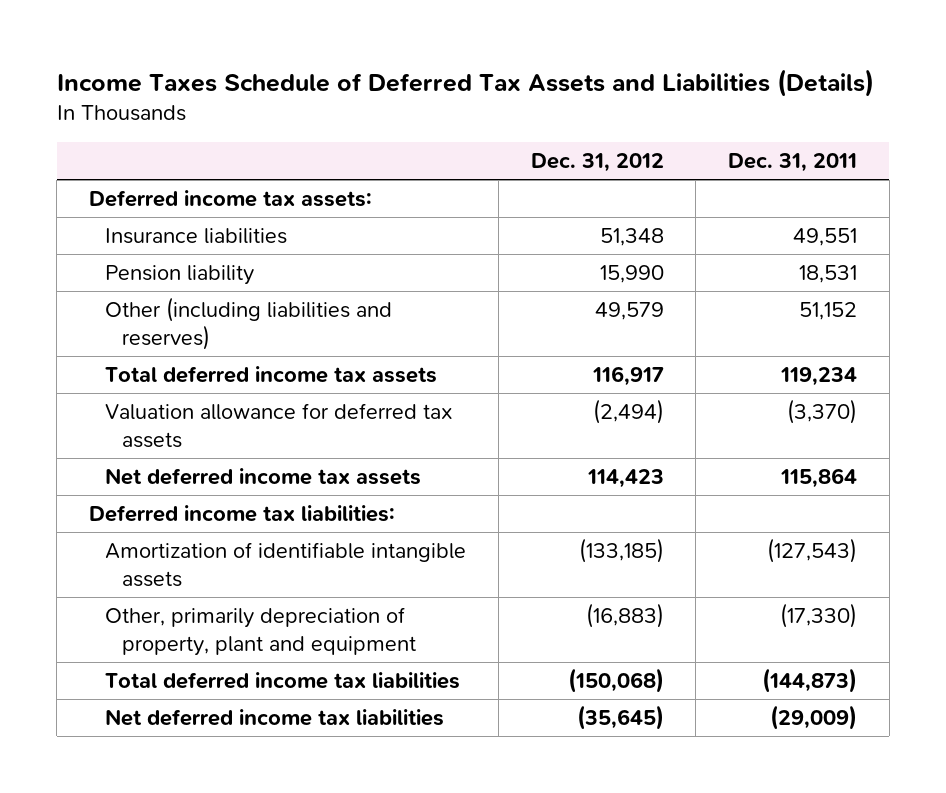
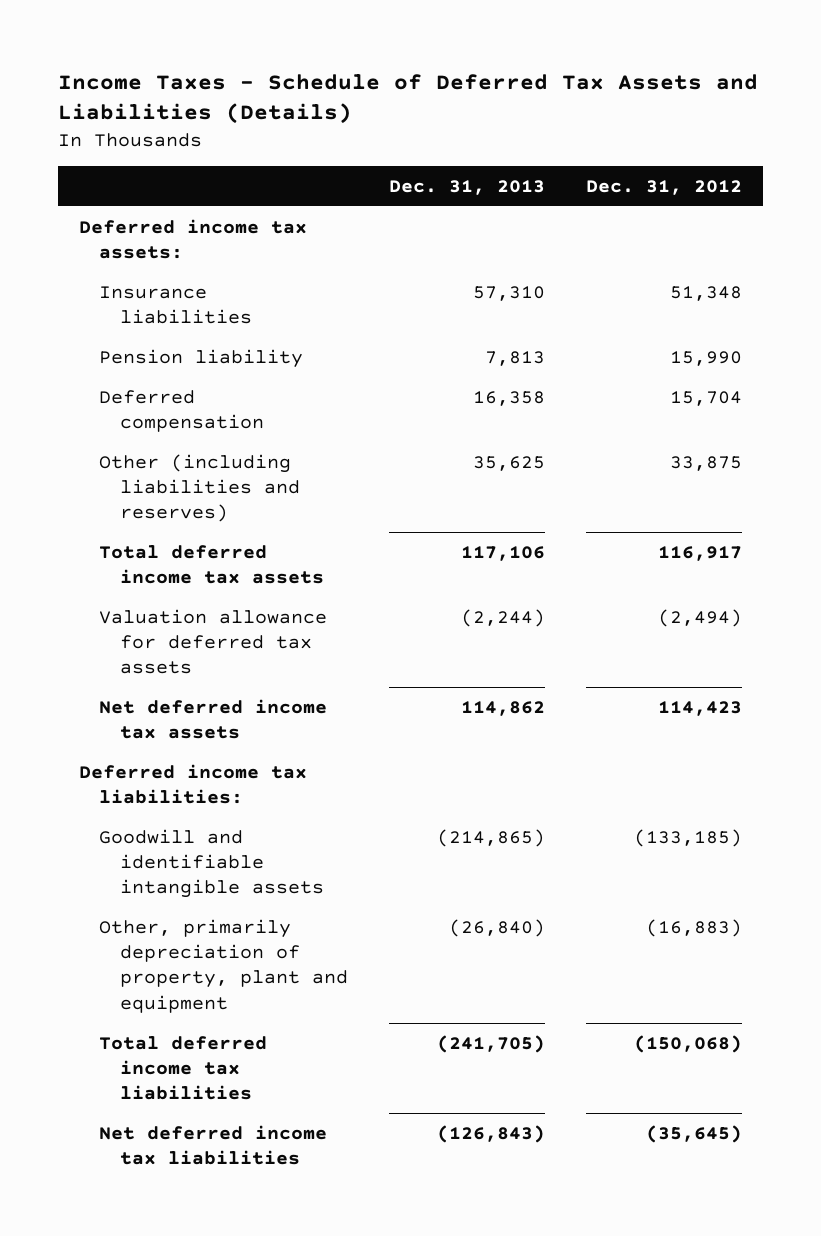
- Income Taxes Schedule of Deferred Tax Assets and Liabilities (Details)
+ Income Taxes - Schedule of Deferred Tax Assets and Liabilities (Details)
- | Dec. 31, 2012 | Dec. 31, 2011
+ | Dec. 31, 2013 | Dec. 31, 2012
- Other (including liabilities and reserves) | 49,579 | 51,152
+ Deferred compensation | 16,358 | 15,704
+ Other (including liabilities and reserves) | 35,625 | 33,875
- Amortization of identifiable intangible assets | (133,185) | (127,543)
+ Goodwill and identifiable intangible assets | (214,865) | (133,185)

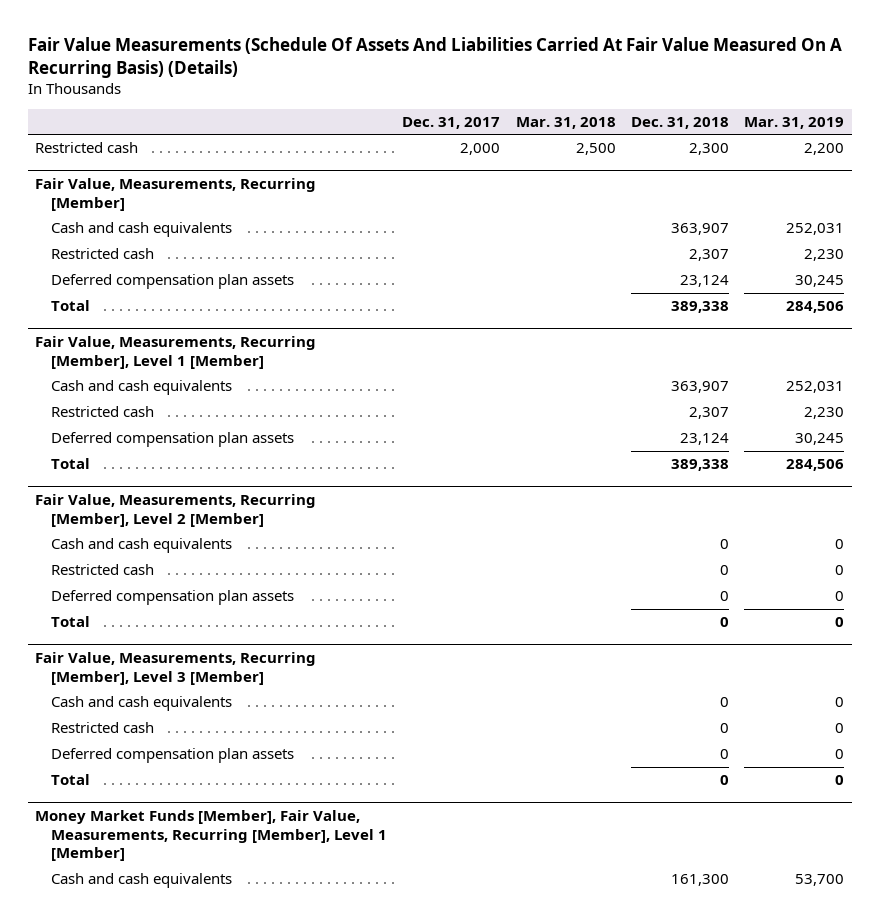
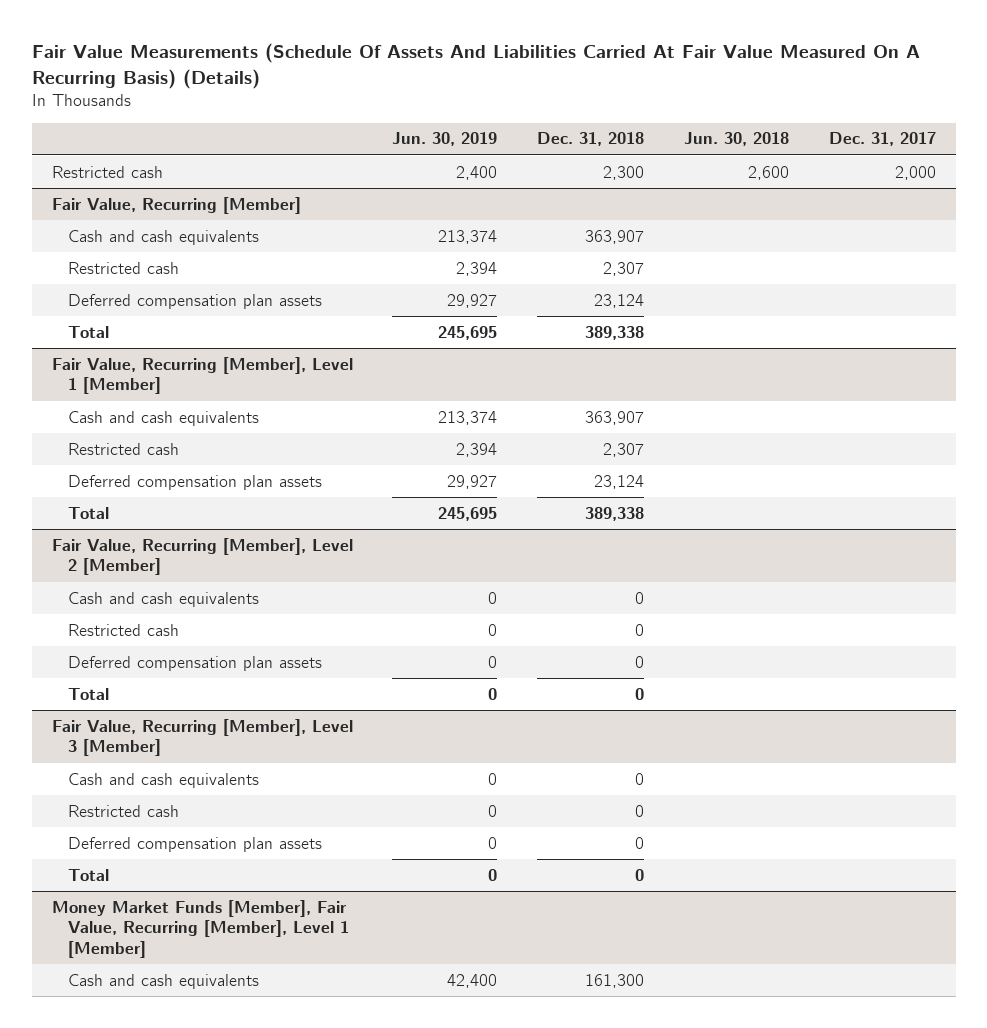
- | Dec. 31, 2017 | Mar. 31, 2018 | Dec. 31, 2018 | Mar. 31, 2019
+ | Jun. 30, 2019 | Dec. 31, 2018 | Jun. 30, 2018 | Dec. 31, 2017
- Fair Value, Measurements, Recurring [Member]
+ Fair Value, Recurring [Member]
- Fair Value, Measurements, Recurring [Member], Level 1 [Member]
+ Fair Value, Recurring [Member], Level 1 [Member]
- Fair Value, Measurements, Recurring [Member], Level 2 [Member]
+ Fair Value, Recurring [Member], Level 2 [Member]
- Fair Value, Measurements, Recurring [Member], Level 3 [Member]
+ Fair Value, Recurring [Member], Level 3 [Member]
- Money Market Funds [Member], Fair Value, Measurements, Recurring [Member], Level 1 [Member]
+ Money Market Funds [Member], Fair Value, Recurring [Member], Level 1 [Member]

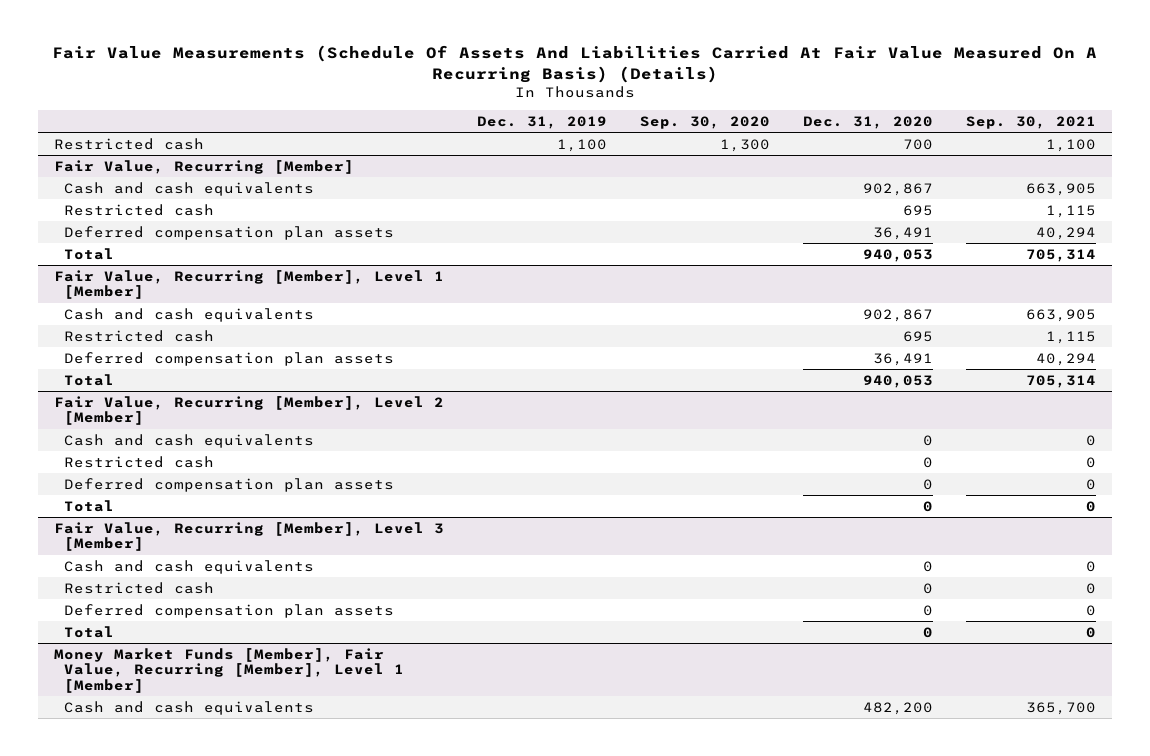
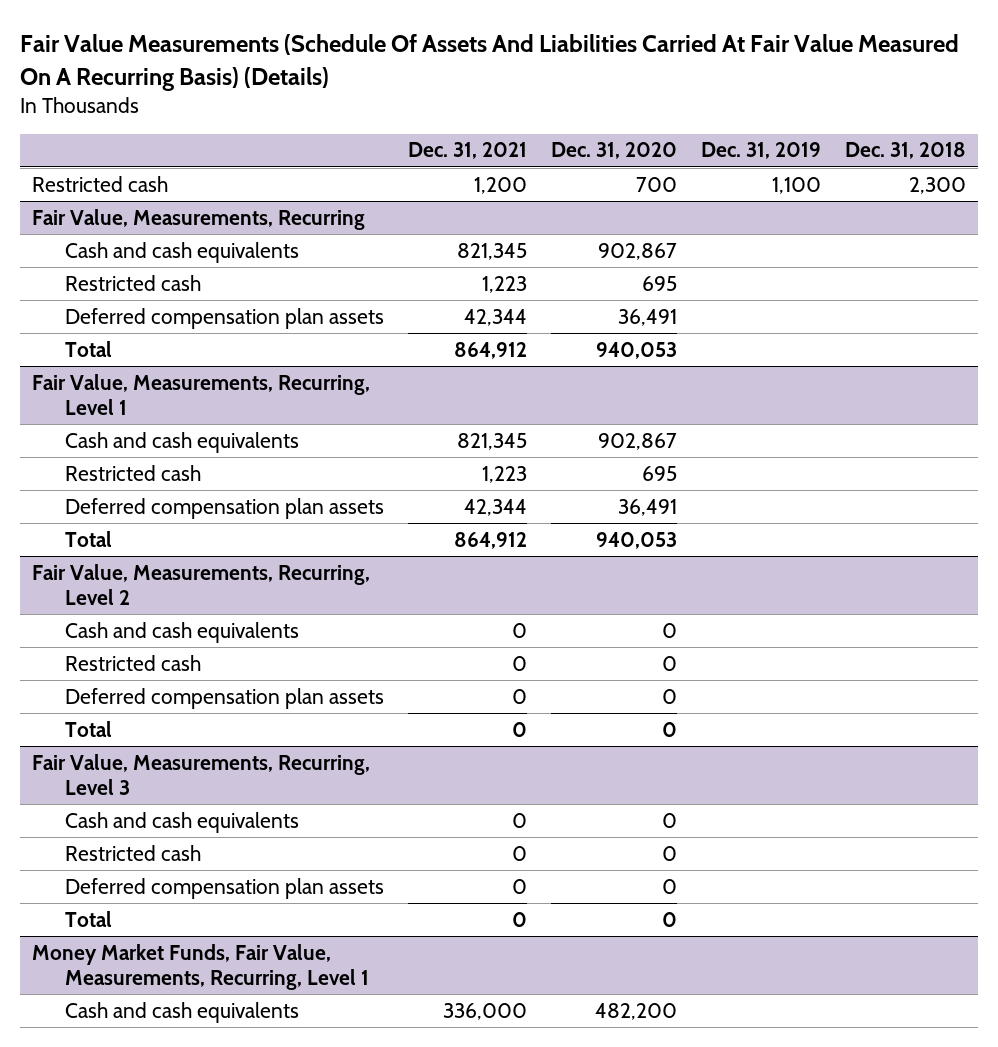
- | Dec. 31, 2019 | Sep. 30, 2020 | Dec. 31, 2020 | Sep. 30, 2021
+ | Dec. 31, 2021 | Dec. 31, 2020 | Dec. 31, 2019 | Dec. 31, 2018
- Fair Value, Recurring [Member]
+ Fair Value, Measurements, Recurring
- Fair Value, Recurring [Member], Level 1 [Member]
+ Fair Value, Measurements, Recurring, Level 1
- Fair Value, Recurring [Member], Level 2 [Member]
+ Fair Value, Measurements, Recurring, Level 2
- Fair Value, Recurring [Member], Level 3 [Member]
+ Fair Value, Measurements, Recurring, Level 3
- Money Market Funds [Member], Fair Value, Recurring [Member], Level 1 [Member]
+ Money Market Funds, Fair Value, Measurements, Recurring, Level 1

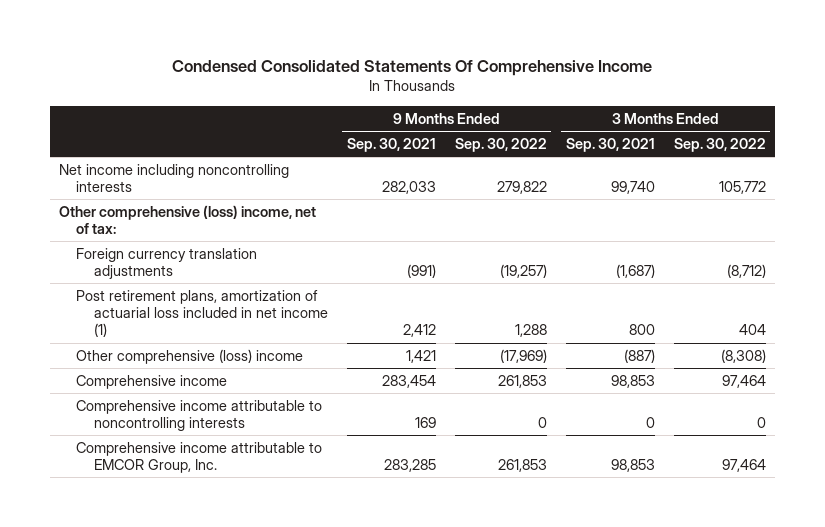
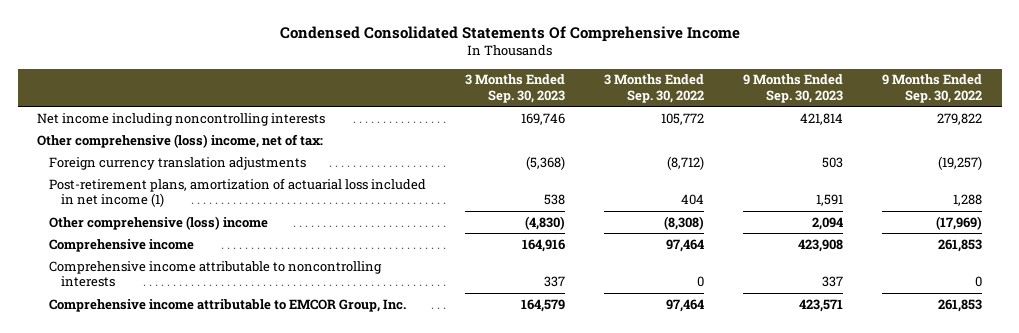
- | 9 Months Ended Sep. 30, 2021 | 9 Months Ended Sep. 30, 2022 | 3 Months Ended Sep. 30, 2021 | 3 Months Ended Sep. 30, 2022
+ | 3 Months Ended Sep. 30, 2023 | 3 Months Ended Sep. 30, 2022 | 9 Months Ended Sep. 30, 2023 | 9 Months Ended Sep. 30, 2022
- Post retirement plans, amortization of actuarial loss included in net income (1) | 2,412 | 1,288 | 800 | 404
+ Post-retirement plans, amortization of actuarial loss included in net income (1) | 538 | 404 | 1,591 | 1,288

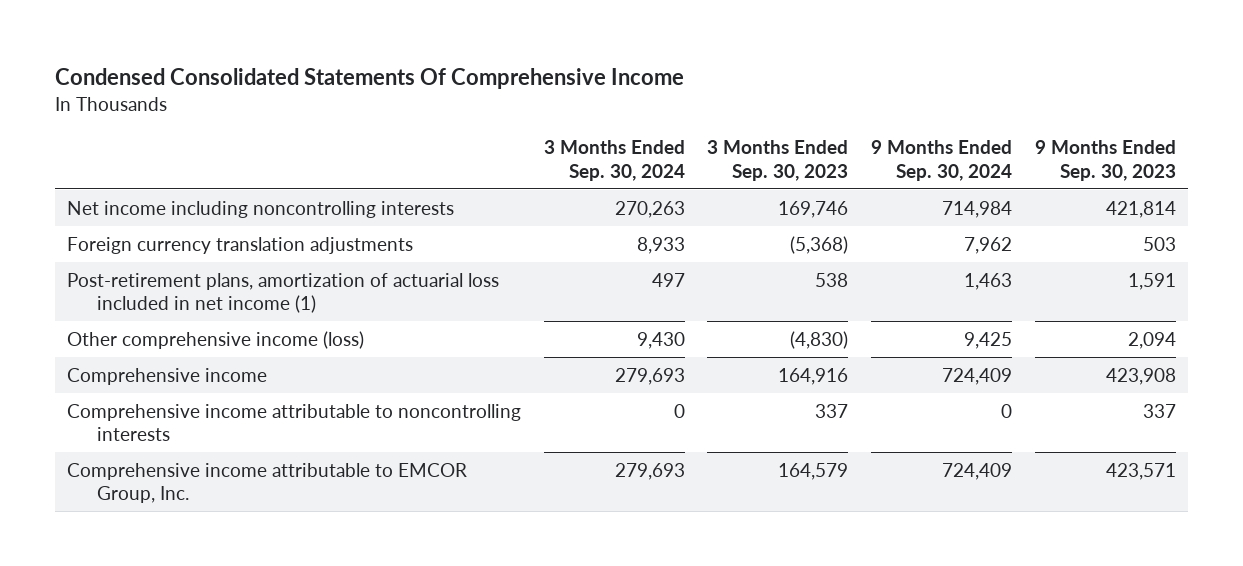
- | 3 Months Ended Sep. 30, 2023 | 3 Months Ended Sep. 30, 2022 | 9 Months Ended Sep. 30, 2023 | 9 Months Ended Sep. 30, 2022
+ | 3 Months Ended Sep. 30, 2024 | 3 Months Ended Sep. 30, 2023 | 9 Months Ended Sep. 30, 2024 | 9 Months Ended Sep. 30, 2023
- Other comprehensive (loss) income, net of tax:
- Other comprehensive (loss) income | (4,830) | (8,308) | 2,094 | (17,969)
+ Other comprehensive income (loss) | 9,430 | (4,830) | 9,425 | 2,094

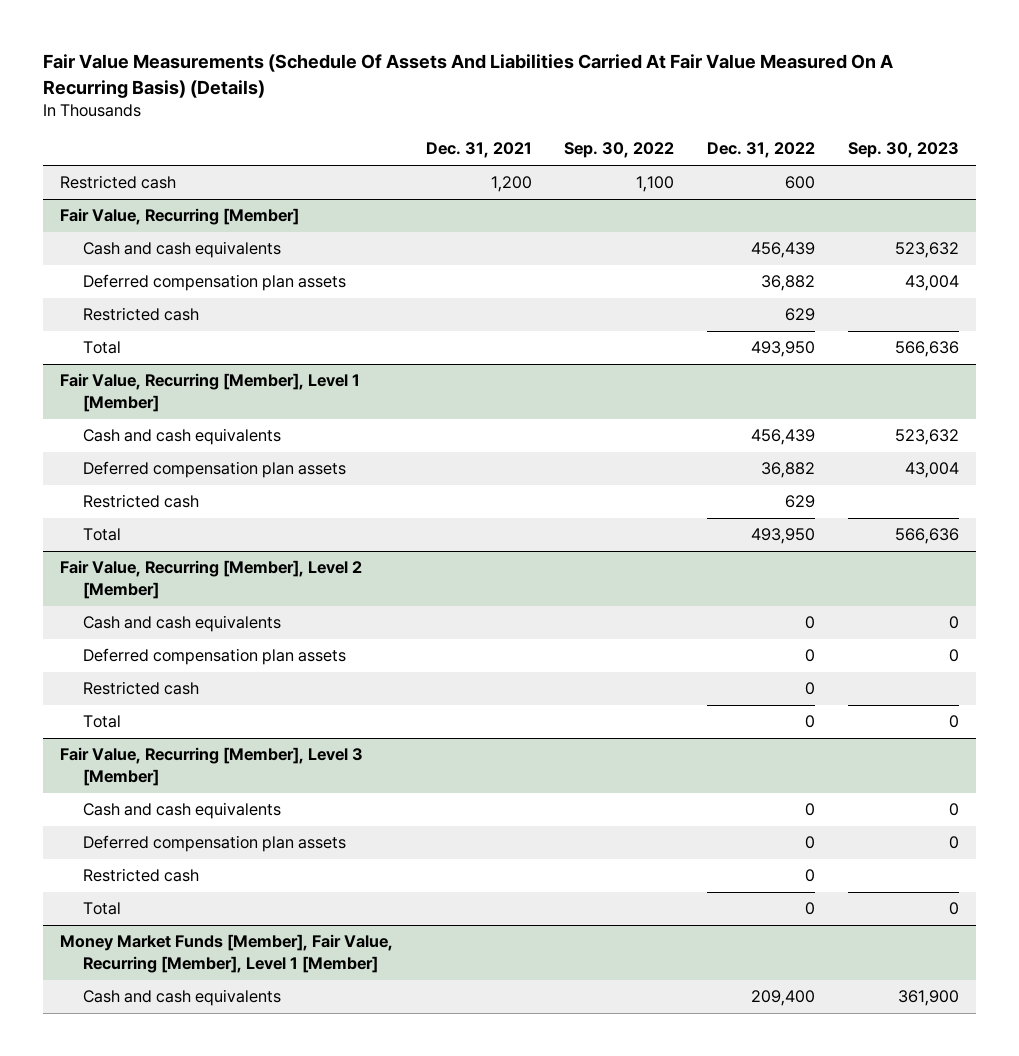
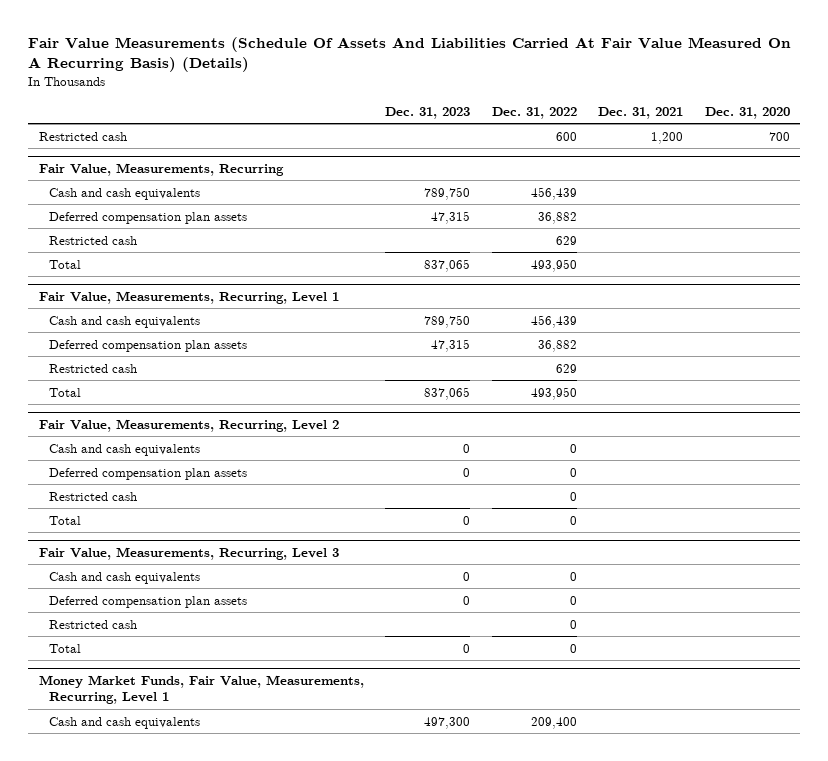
- | Dec. 31, 2021 | Sep. 30, 2022 | Dec. 31, 2022 | Sep. 30, 2023
+ | Dec. 31, 2023 | Dec. 31, 2022 | Dec. 31, 2021 | Dec. 31, 2020
- Fair Value, Recurring [Member]
+ Fair Value, Measurements, Recurring
- Fair Value, Recurring [Member], Level 1 [Member]
+ Fair Value, Measurements, Recurring, Level 1
- Fair Value, Recurring [Member], Level 2 [Member]
+ Fair Value, Measurements, Recurring, Level 2
- Fair Value, Recurring [Member], Level 3 [Member]
+ Fair Value, Measurements, Recurring, Level 3
- Money Market Funds [Member], Fair Value, Recurring [Member], Level 1 [Member]
+ Money Market Funds, Fair Value, Measurements, Recurring, Level 1

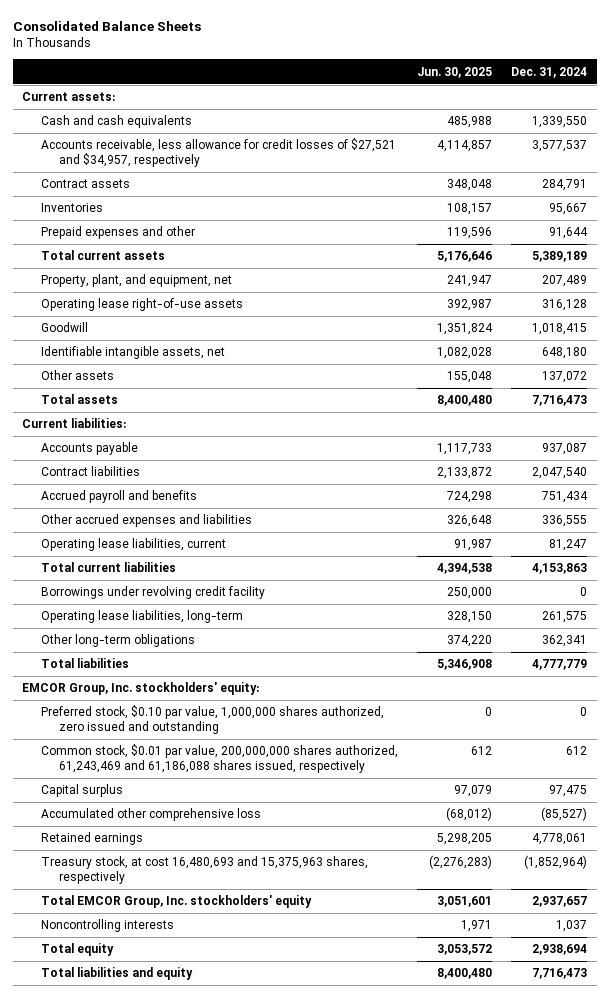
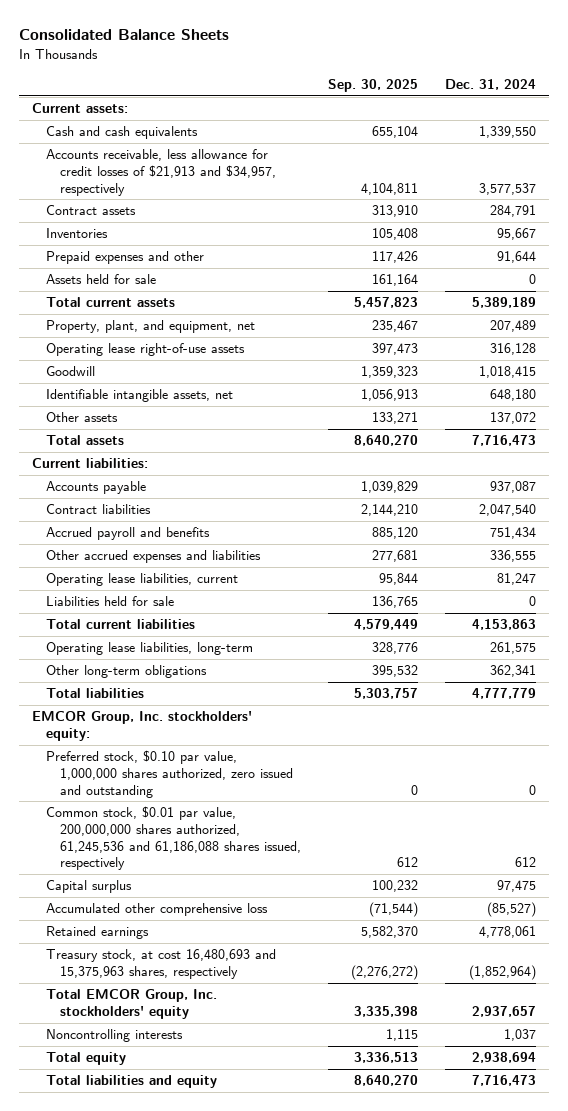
- | Jun. 30, 2025 | Dec. 31, 2024
+ | Sep. 30, 2025 | Dec. 31, 2024
- Accounts receivable, less allowance for credit losses of $27,521 and $34,957, respectively | 4,114,857 | 3,577,537
+ Accounts receivable, less allowance for credit losses of $21,913 and $34,957, respectively | 4,104,811 | 3,577,537
+ Assets held for sale | 161,164 | 0
+ Liabilities held for sale | 136,765 | 0
- Borrowings under revolving credit facility | 250,000 | 0
- Common stock, $0.01 par value, 200,000,000 shares authorized, 61,243,469 and 61,186,088 shares issued, respectively | 612 | 612
+ Common stock, $0.01 par value, 200,000,000 shares authorized, 61,245,536 and 61,186,088 shares issued, respectively | 612 | 612

